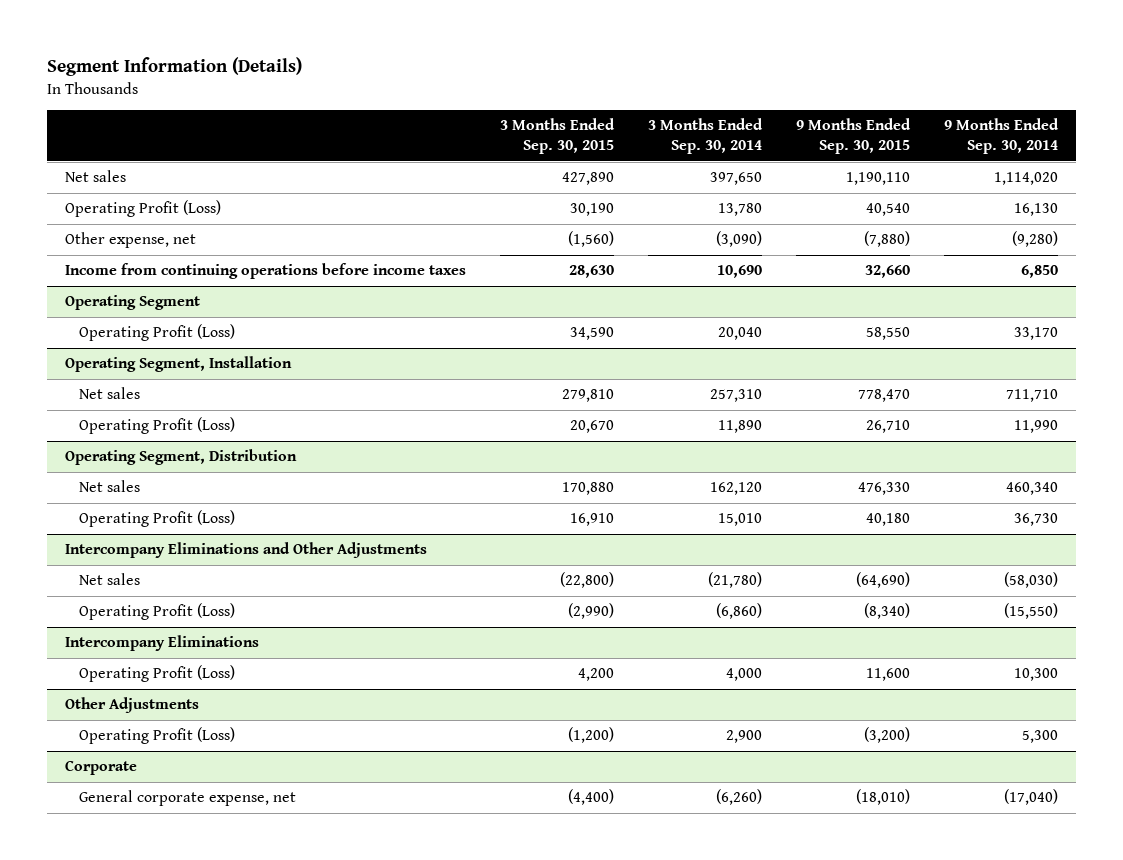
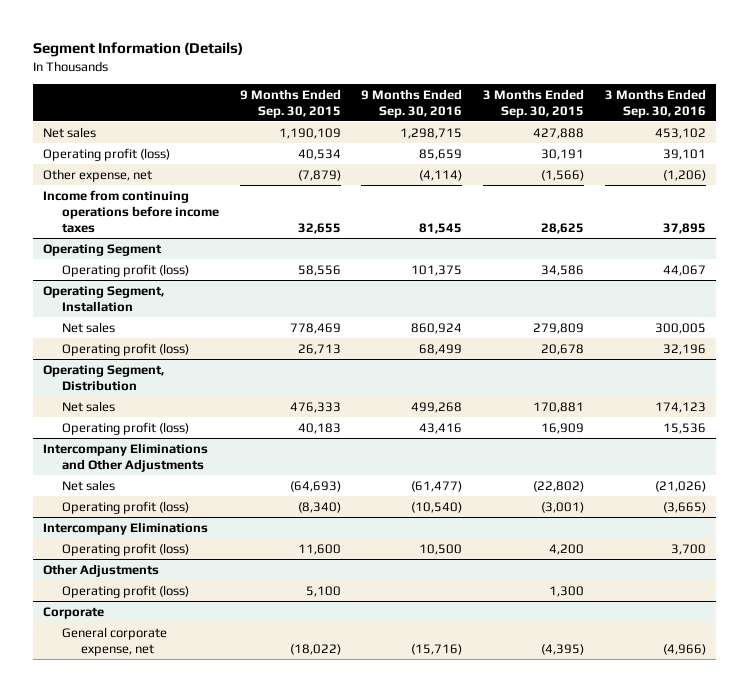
- | 3 Months Ended Sep. 30, 2015 | 3 Months Ended Sep. 30, 2014 | 9 Months Ended Sep. 30, 2015 | 9 Months Ended Sep. 30, 2014
+ | 9 Months Ended Sep. 30, 2015 | 9 Months Ended Sep. 30, 2016 | 3 Months Ended Sep. 30, 2015 | 3 Months Ended Sep. 30, 2016
- Net sales | 427,890 | 397,650 | 1,190,110 | 1,114,020
- Operating Profit (Loss) | 30,190 | 13,780 | 40,540 | 16,130
- Other expense, net | (1,560) | (3,090) | (7,880) | (9,280)
- Income from continuing operations before income taxes | 28,630 | 10,690 | 32,660 | 6,850
+ Net sales | 1,190,109 | 1,298,715 | 427,888 | 453,102
+ Operating profit (loss) | 40,534 | 85,659 | 30,191 | 39,101
+ Other expense, net | (7,879) | (4,114) | (1,566) | (1,206)
+ Income from continuing operations before income taxes | 32,655 | 81,545 | 28,625 | 37,895
@ Operating Segment
- Operating Profit (Loss) | 34,590 | 20,040 | 58,550 | 33,170
+ Operating profit (loss) | 58,556 | 101,375 | 34,586 | 44,067
@ Operating Segment, Installation
- Net sales | 279,810 | 257,310 | 778,470 | 711,710
- Operating Profit (Loss) | 20,670 | 11,890 | 26,710 | 11,990
+ Net sales | 778,469 | 860,924 | 279,809 | 300,005
+ Operating profit (loss) | 26,713 | 68,499 | 20,678 | 32,196
@ Operating Segment, Distribution
- Net sales | 170,880 | 162,120 | 476,330 | 460,340
- Operating Profit (Loss) | 16,910 | 15,010 | 40,180 | 36,730
+ Net sales | 476,333 | 499,268 | 170,881 | 174,123
+ Operating profit (loss) | 40,183 | 43,416 | 16,909 | 15,536
@ Intercompany Eliminations and Other Adjustments
- Net sales | (22,800) | (21,780) | (64,690) | (58,030)
- Operating Profit (Loss) | (2,990) | (6,860) | (8,340) | (15,550)
+ Net sales | (64,693) | (61,477) | (22,802) | (21,026)
+ Operating profit (loss) | (8,340) | (10,540) | (3,001) | (3,665)
@ Intercompany Eliminations
- Operating Profit (Loss) | 4,200 | 4,000 | 11,600 | 10,300
+ Operating profit (loss) | 11,600 | 10,500 | 4,200 | 3,700
@ Other Adjustments
- Operating Profit (Loss) | (1,200) | 2,900 | (3,200) | 5,300
+ Operating profit (loss) | 5,100 | | 1,300 |
@ Corporate
- General corporate expense, net | (4,400) | (6,260) | (18,010) | (17,040)
+ General corporate expense, net | (18,022) | (15,716) | (4,395) | (4,966)

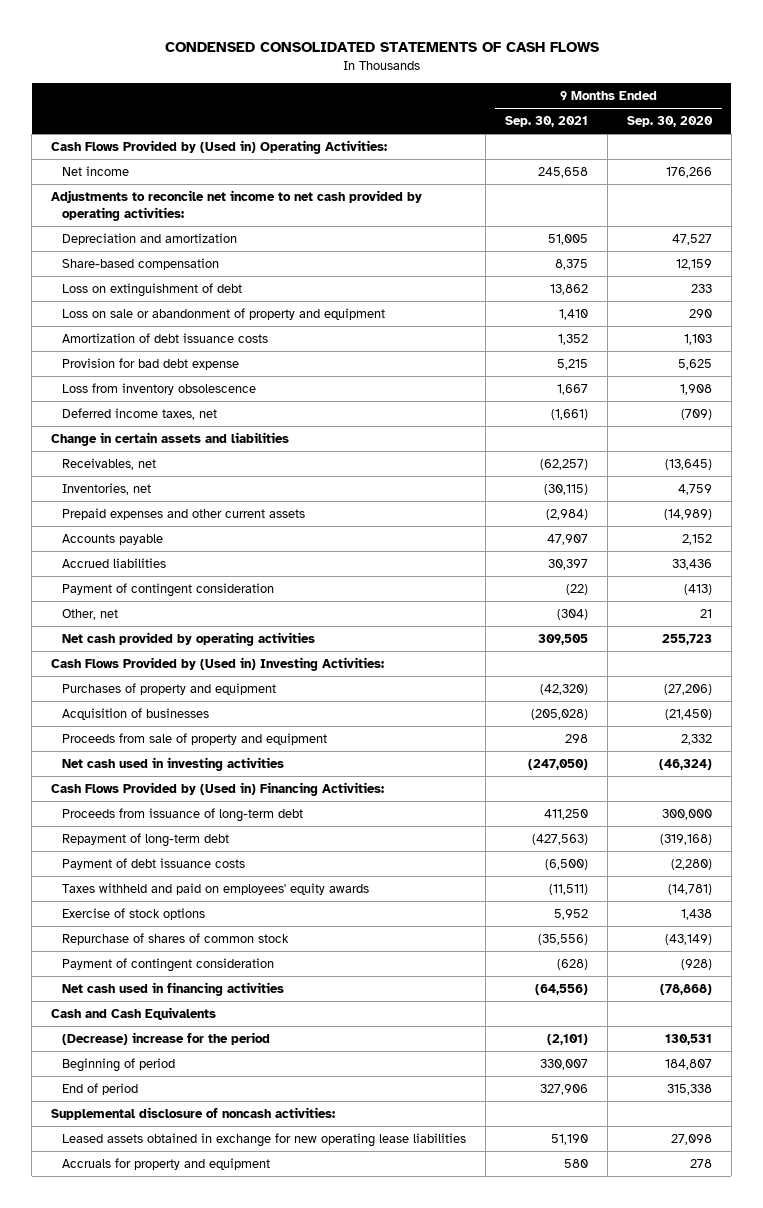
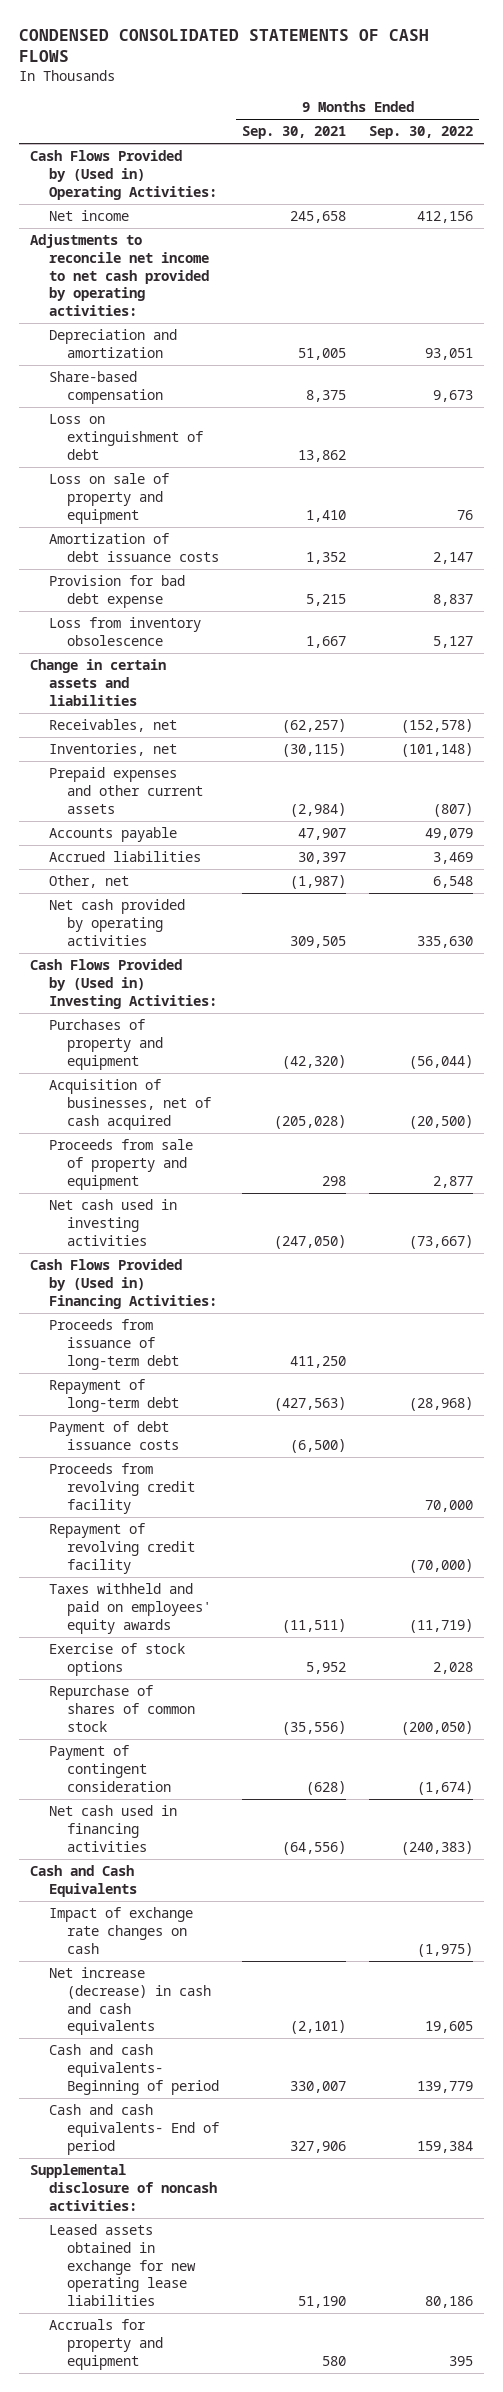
- | 9 Months Ended Sep. 30, 2021 | 9 Months Ended Sep. 30, 2020
+ | 9 Months Ended Sep. 30, 2021 | 9 Months Ended Sep. 30, 2022
- Loss on sale or abandonment of property and equipment | 1,410 | 290
+ Loss on sale of property and equipment | 1,410 | 76
- Deferred income taxes, net | (1,661) | (709)
- Payment of contingent consideration | (22) | (413)
- Other, net | (304) | 21
+ Other, net | (1,987) | 6,548
- Acquisition of businesses | (205,028) | (21,450)
+ Acquisition of businesses, net of cash acquired | (205,028) | (20,500)
+ Proceeds from revolving credit facility | | 70,000
+ Repayment of revolving credit facility | | (70,000)
- (Decrease) increase for the period | (2,101) | 130,531
- Beginning of period | 330,007 | 184,807
- End of period | 327,906 | 315,338
+ Impact of exchange rate changes on cash | | (1,975)
+ Net increase (decrease) in cash and cash equivalents | (2,101) | 19,605
+ Cash and cash equivalents- Beginning of period | 330,007 | 139,779
+ Cash and cash equivalents- End of period | 327,906 | 159,384

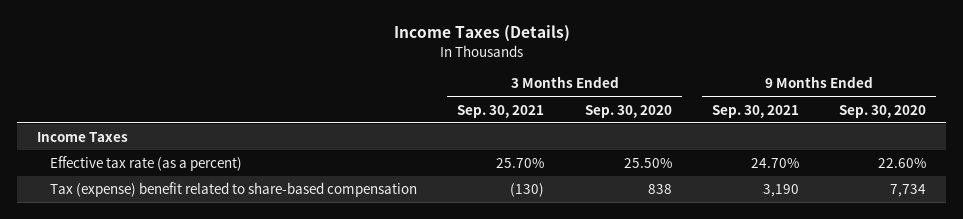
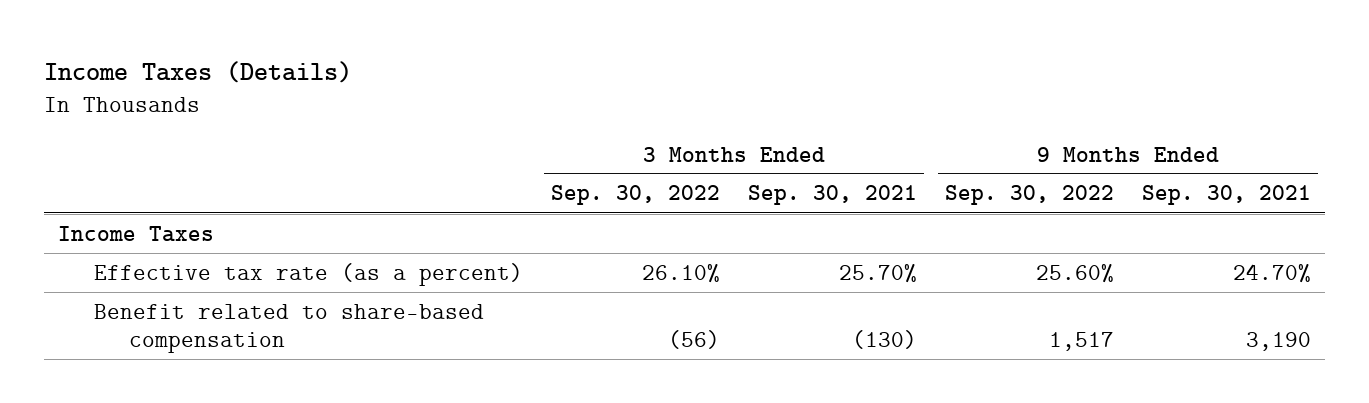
- | 3 Months Ended Sep. 30, 2021 | 3 Months Ended Sep. 30, 2020 | 9 Months Ended Sep. 30, 2021 | 9 Months Ended Sep. 30, 2020
+ | 3 Months Ended Sep. 30, 2022 | 3 Months Ended Sep. 30, 2021 | 9 Months Ended Sep. 30, 2022 | 9 Months Ended Sep. 30, 2021
- Tax (expense) benefit related to share-based compensation | (130) | 838 | 3,190 | 7,734
+ Benefit related to share-based compensation | (56) | (130) | 1,517 | 3,190

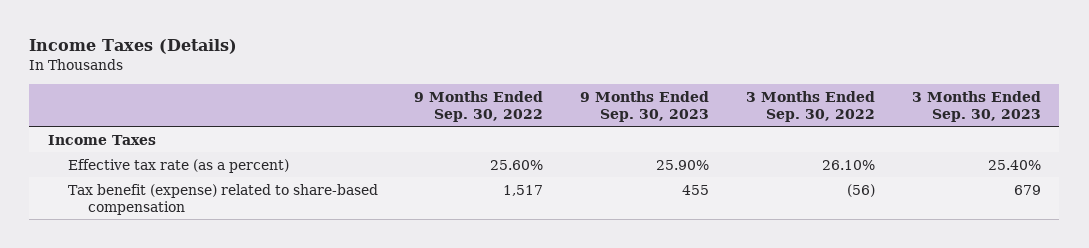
- | 3 Months Ended Sep. 30, 2022 | 3 Months Ended Sep. 30, 2021 | 9 Months Ended Sep. 30, 2022 | 9 Months Ended Sep. 30, 2021
+ | 9 Months Ended Sep. 30, 2022 | 9 Months Ended Sep. 30, 2023 | 3 Months Ended Sep. 30, 2022 | 3 Months Ended Sep. 30, 2023
- Benefit related to share-based compensation | (56) | (130) | 1,517 | 3,190
+ Tax benefit (expense) related to share-based compensation | 1,517 | 455 | (56) | 679

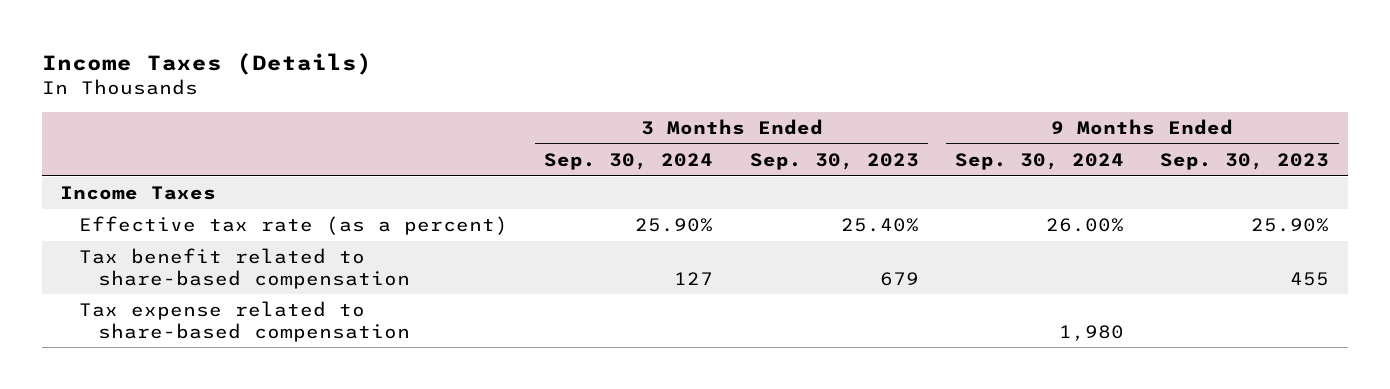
- | 9 Months Ended Sep. 30, 2022 | 9 Months Ended Sep. 30, 2023 | 3 Months Ended Sep. 30, 2022 | 3 Months Ended Sep. 30, 2023
+ | 3 Months Ended Sep. 30, 2024 | 3 Months Ended Sep. 30, 2023 | 9 Months Ended Sep. 30, 2024 | 9 Months Ended Sep. 30, 2023
- Tax benefit (expense) related to share-based compensation | 1,517 | 455 | (56) | 679
+ Tax benefit related to share-based compensation | 127 | 679 | | 455
+ Tax expense related to share-based compensation | | | 1,980 |

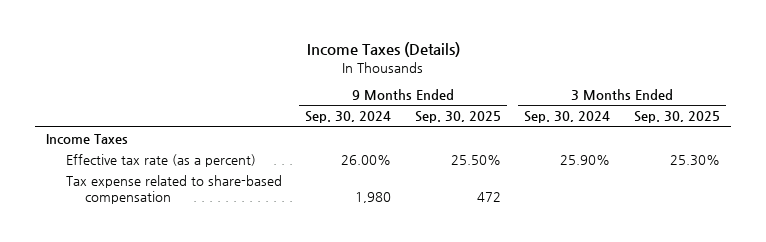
- | 3 Months Ended Sep. 30, 2024 | 3 Months Ended Sep. 30, 2023 | 9 Months Ended Sep. 30, 2024 | 9 Months Ended Sep. 30, 2023
+ | 9 Months Ended Sep. 30, 2024 | 9 Months Ended Sep. 30, 2025 | 3 Months Ended Sep. 30, 2024 | 3 Months Ended Sep. 30, 2025
- Tax benefit related to share-based compensation | 127 | 679 | | 455

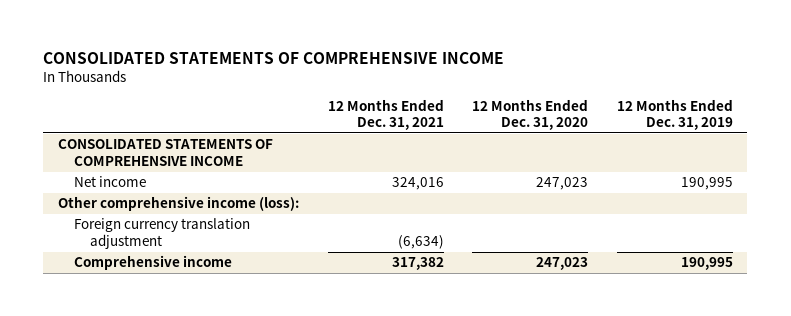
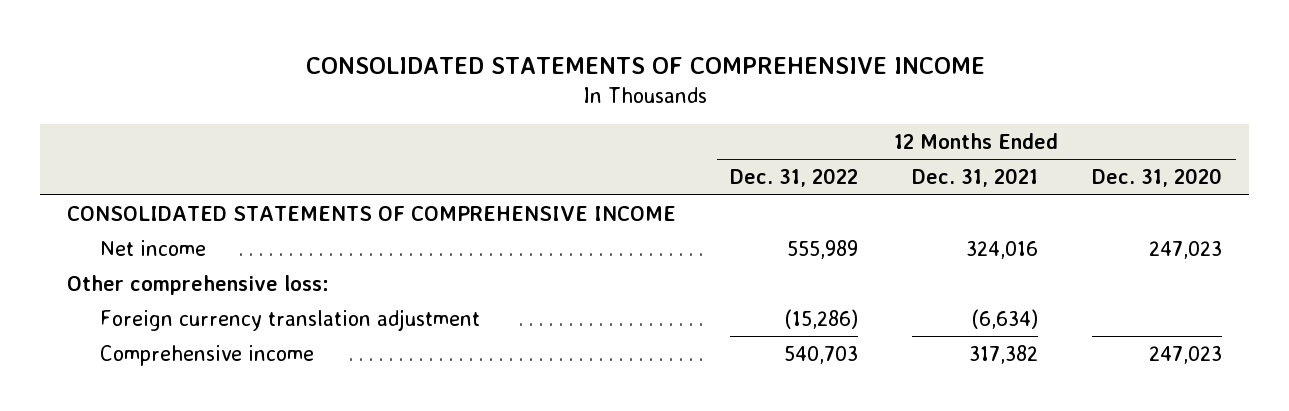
- | 12 Months Ended Dec. 31, 2021 | 12 Months Ended Dec. 31, 2020 | 12 Months Ended Dec. 31, 2019
+ | 12 Months Ended Dec. 31, 2022 | 12 Months Ended Dec. 31, 2021 | 12 Months Ended Dec. 31, 2020
- Other comprehensive income (loss):
+ Other comprehensive loss:

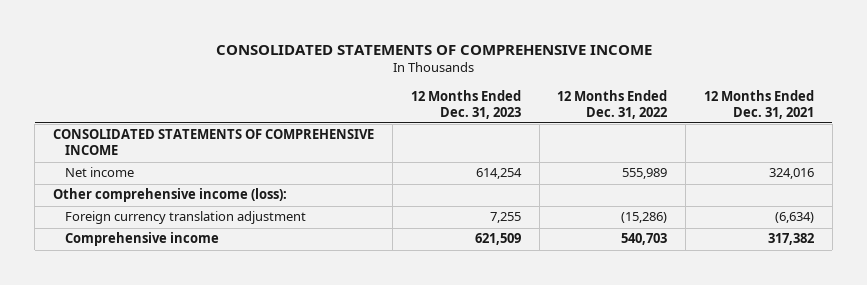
- | 12 Months Ended Dec. 31, 2022 | 12 Months Ended Dec. 31, 2021 | 12 Months Ended Dec. 31, 2020
+ | 12 Months Ended Dec. 31, 2023 | 12 Months Ended Dec. 31, 2022 | 12 Months Ended Dec. 31, 2021
- Other comprehensive loss:
+ Other comprehensive income (loss):

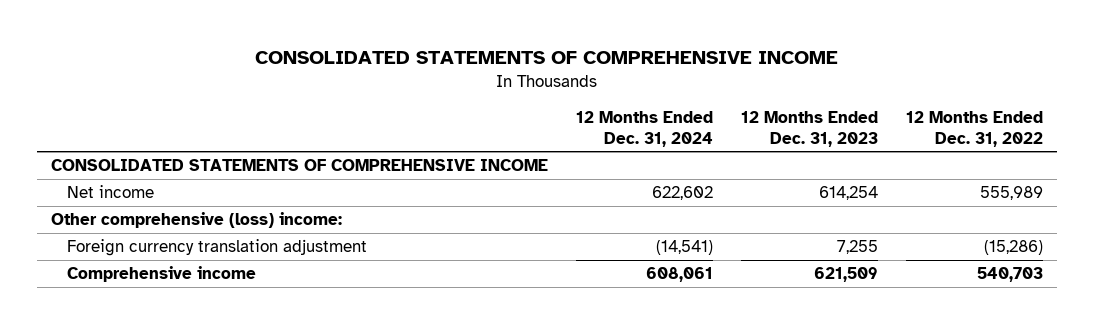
- | 12 Months Ended Dec. 31, 2023 | 12 Months Ended Dec. 31, 2022 | 12 Months Ended Dec. 31, 2021
+ | 12 Months Ended Dec. 31, 2024 | 12 Months Ended Dec. 31, 2023 | 12 Months Ended Dec. 31, 2022
- Other comprehensive income (loss):
+ Other comprehensive (loss) income:

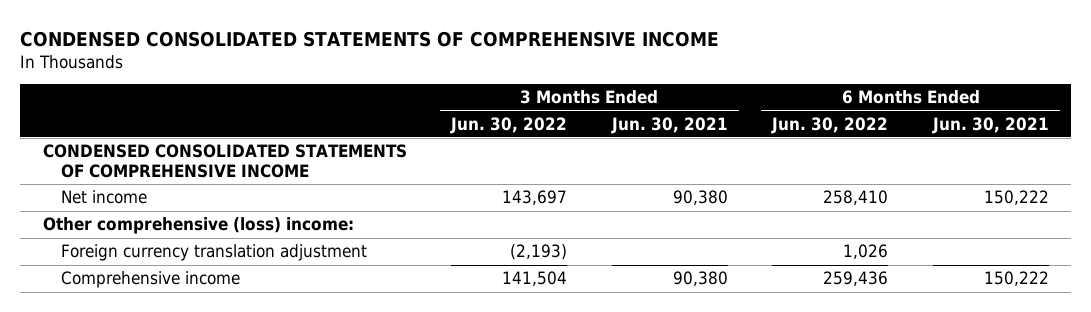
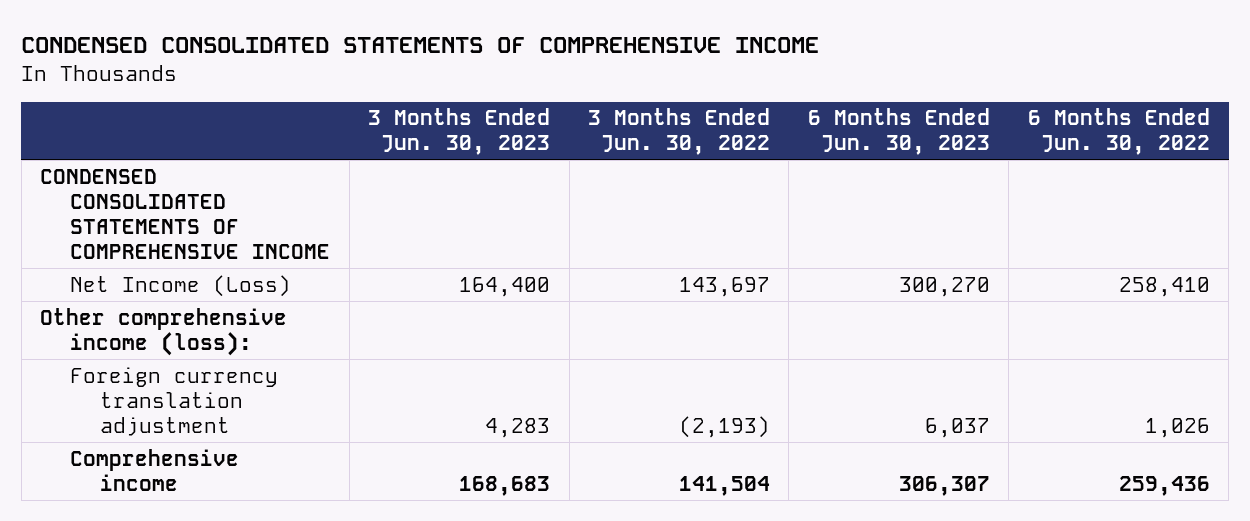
- | 3 Months Ended Jun. 30, 2022 | 3 Months Ended Jun. 30, 2021 | 6 Months Ended Jun. 30, 2022 | 6 Months Ended Jun. 30, 2021
+ | 3 Months Ended Jun. 30, 2023 | 3 Months Ended Jun. 30, 2022 | 6 Months Ended Jun. 30, 2023 | 6 Months Ended Jun. 30, 2022
- Net income | 143,697 | 90,380 | 258,410 | 150,222
- Other comprehensive (loss) income:
+ Net Income (Loss) | 164,400 | 143,697 | 300,270 | 258,410
+ Other comprehensive income (loss):

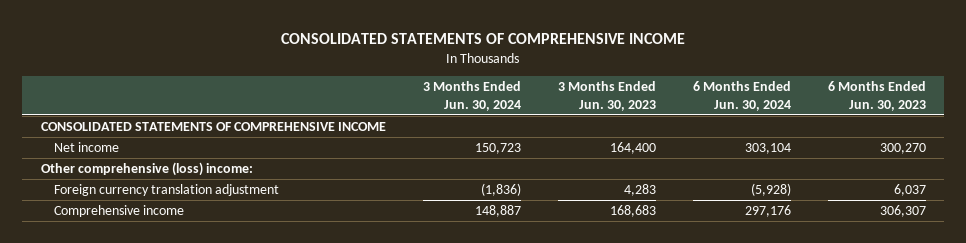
- CONDENSED CONSOLIDATED STATEMENTS OF COMPREHENSIVE INCOME
+ CONSOLIDATED STATEMENTS OF COMPREHENSIVE INCOME
- | 3 Months Ended Jun. 30, 2023 | 3 Months Ended Jun. 30, 2022 | 6 Months Ended Jun. 30, 2023 | 6 Months Ended Jun. 30, 2022
+ | 3 Months Ended Jun. 30, 2024 | 3 Months Ended Jun. 30, 2023 | 6 Months Ended Jun. 30, 2024 | 6 Months Ended Jun. 30, 2023
- CONDENSED CONSOLIDATED STATEMENTS OF COMPREHENSIVE INCOME
- Net Income (Loss) | 164,400 | 143,697 | 300,270 | 258,410
- Other comprehensive income (loss):
+ CONSOLIDATED STATEMENTS OF COMPREHENSIVE INCOME
+ Net income | 150,723 | 164,400 | 303,104 | 300,270
+ Other comprehensive (loss) income:

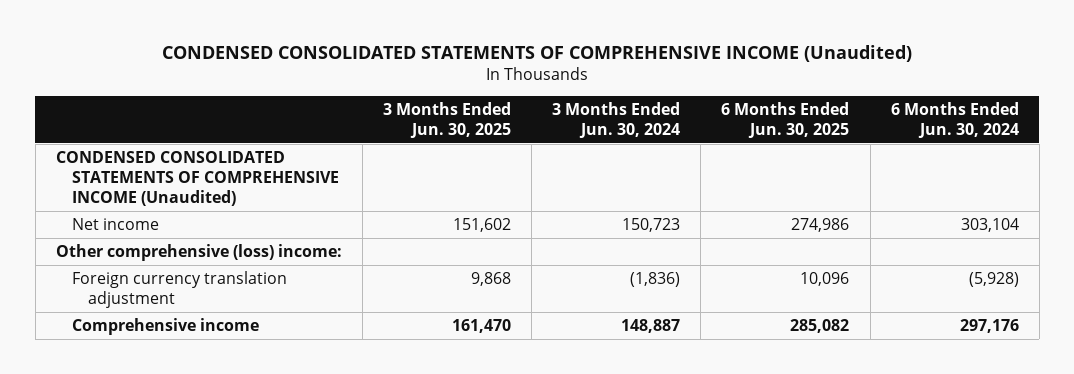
- CONSOLIDATED STATEMENTS OF COMPREHENSIVE INCOME
+ CONDENSED CONSOLIDATED STATEMENTS OF COMPREHENSIVE INCOME (Unaudited)
- | 3 Months Ended Jun. 30, 2024 | 3 Months Ended Jun. 30, 2023 | 6 Months Ended Jun. 30, 2024 | 6 Months Ended Jun. 30, 2023
+ | 3 Months Ended Jun. 30, 2025 | 3 Months Ended Jun. 30, 2024 | 6 Months Ended Jun. 30, 2025 | 6 Months Ended Jun. 30, 2024
- CONSOLIDATED STATEMENTS OF COMPREHENSIVE INCOME
+ CONDENSED CONSOLIDATED STATEMENTS OF COMPREHENSIVE INCOME (Unaudited)

